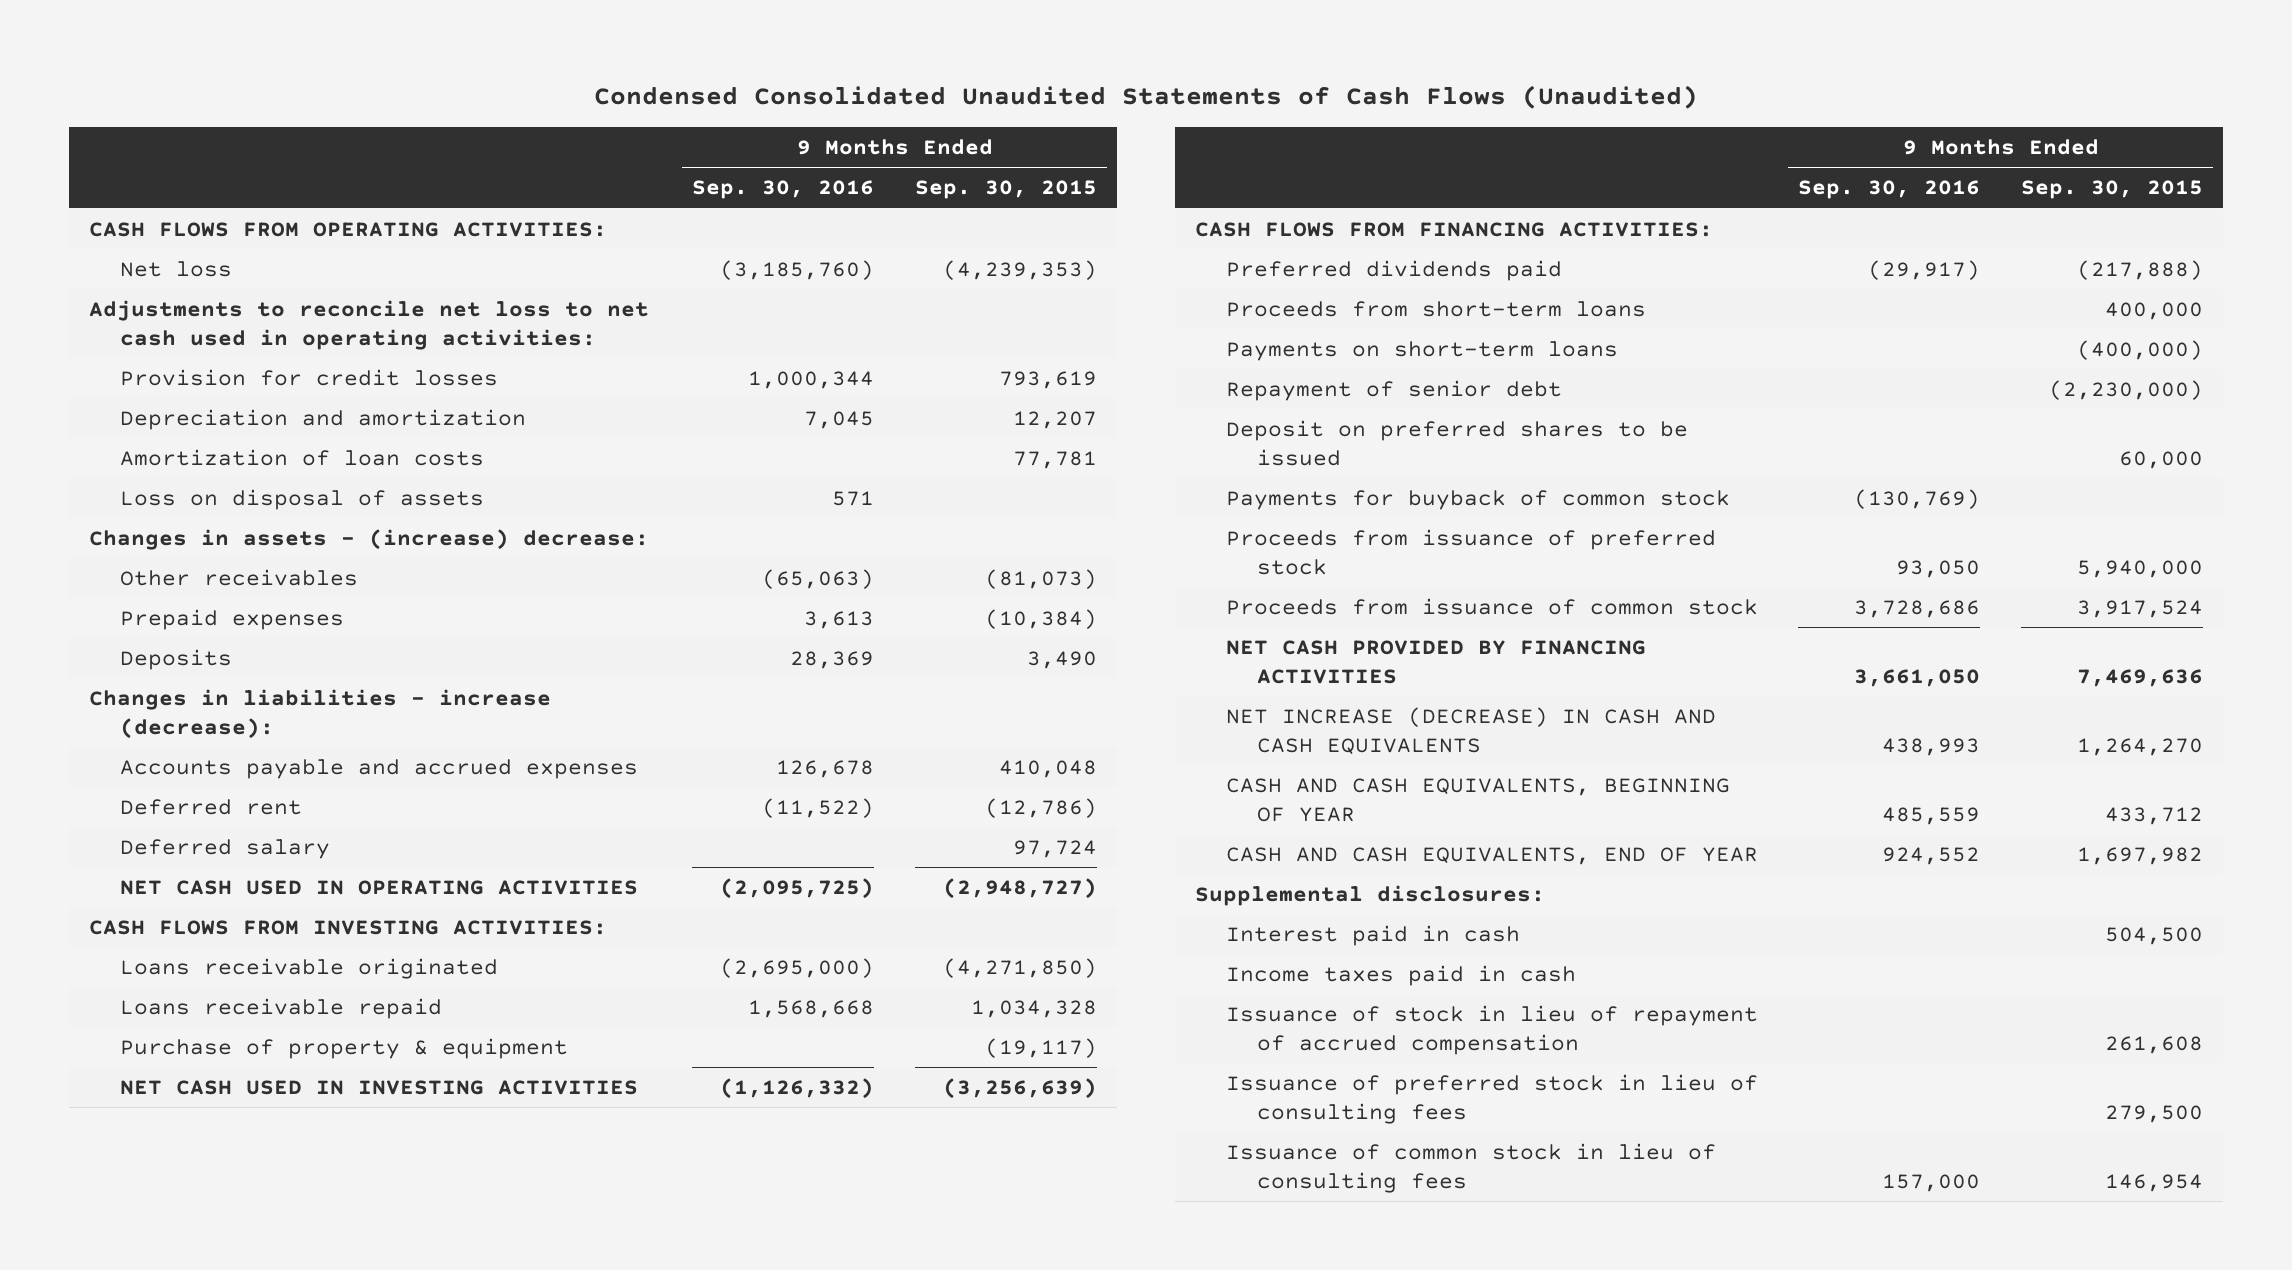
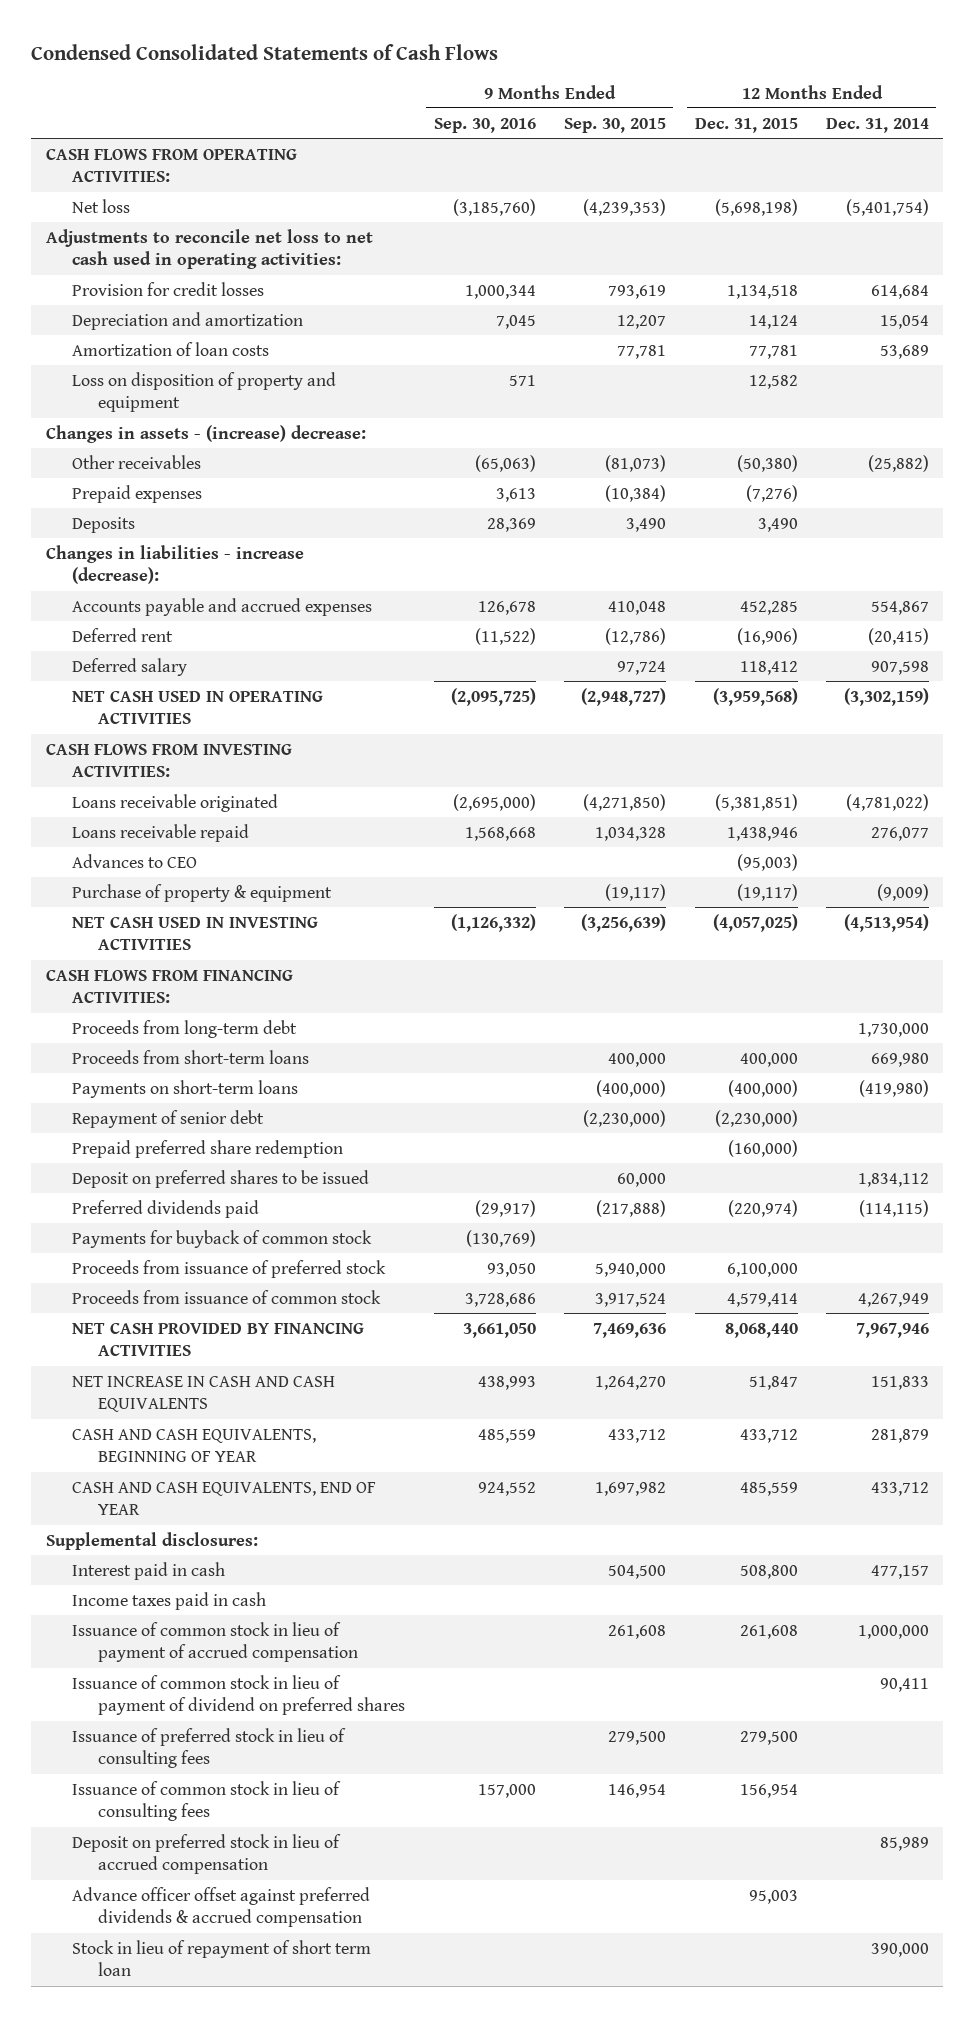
- Condensed Consolidated Unaudited Statements of Cash Flows (Unaudited)
+ Condensed Consolidated Statements of Cash Flows
- | 9 Months Ended Sep. 30, 2016 | 9 Months Ended Sep. 30, 2015
+ | 9 Months Ended Sep. 30, 2016 | 9 Months Ended Sep. 30, 2015 | 12 Months Ended Dec. 31, 2015 | 12 Months Ended Dec. 31, 2014
- Loss on disposal of assets | 571 |
+ Loss on disposition of property and equipment | 571 | | 12,582 |
+ Advances to CEO | | | (95,003) |
+ Proceeds from long-term debt | | | | 1,730,000
+ Prepaid preferred share redemption | | | (160,000) |
moved down: Preferred dividends paid | (29,917) | (217,888) | (220,974) | (114,115)
- NET INCREASE (DECREASE) IN CASH AND CASH EQUIVALENTS | 438,993 | 1,264,270
+ NET INCREASE IN CASH AND CASH EQUIVALENTS | 438,993 | 1,264,270 | 51,847 | 151,833
- Issuance of stock in lieu of repayment of accrued compensation | | 261,608
+ Issuance of common stock in lieu of payment of accrued compensation | | 261,608 | 261,608 | 1,000,000
+ Issuance of common stock in lieu of payment of dividend on preferred shares | | | | 90,411
+ Deposit on preferred stock in lieu of accrued compensation | | | | 85,989
+ Advance officer offset against preferred dividends & accrued compensation | | | 95,003 |
+ Stock in lieu of repayment of short term loan | | | | 390,000

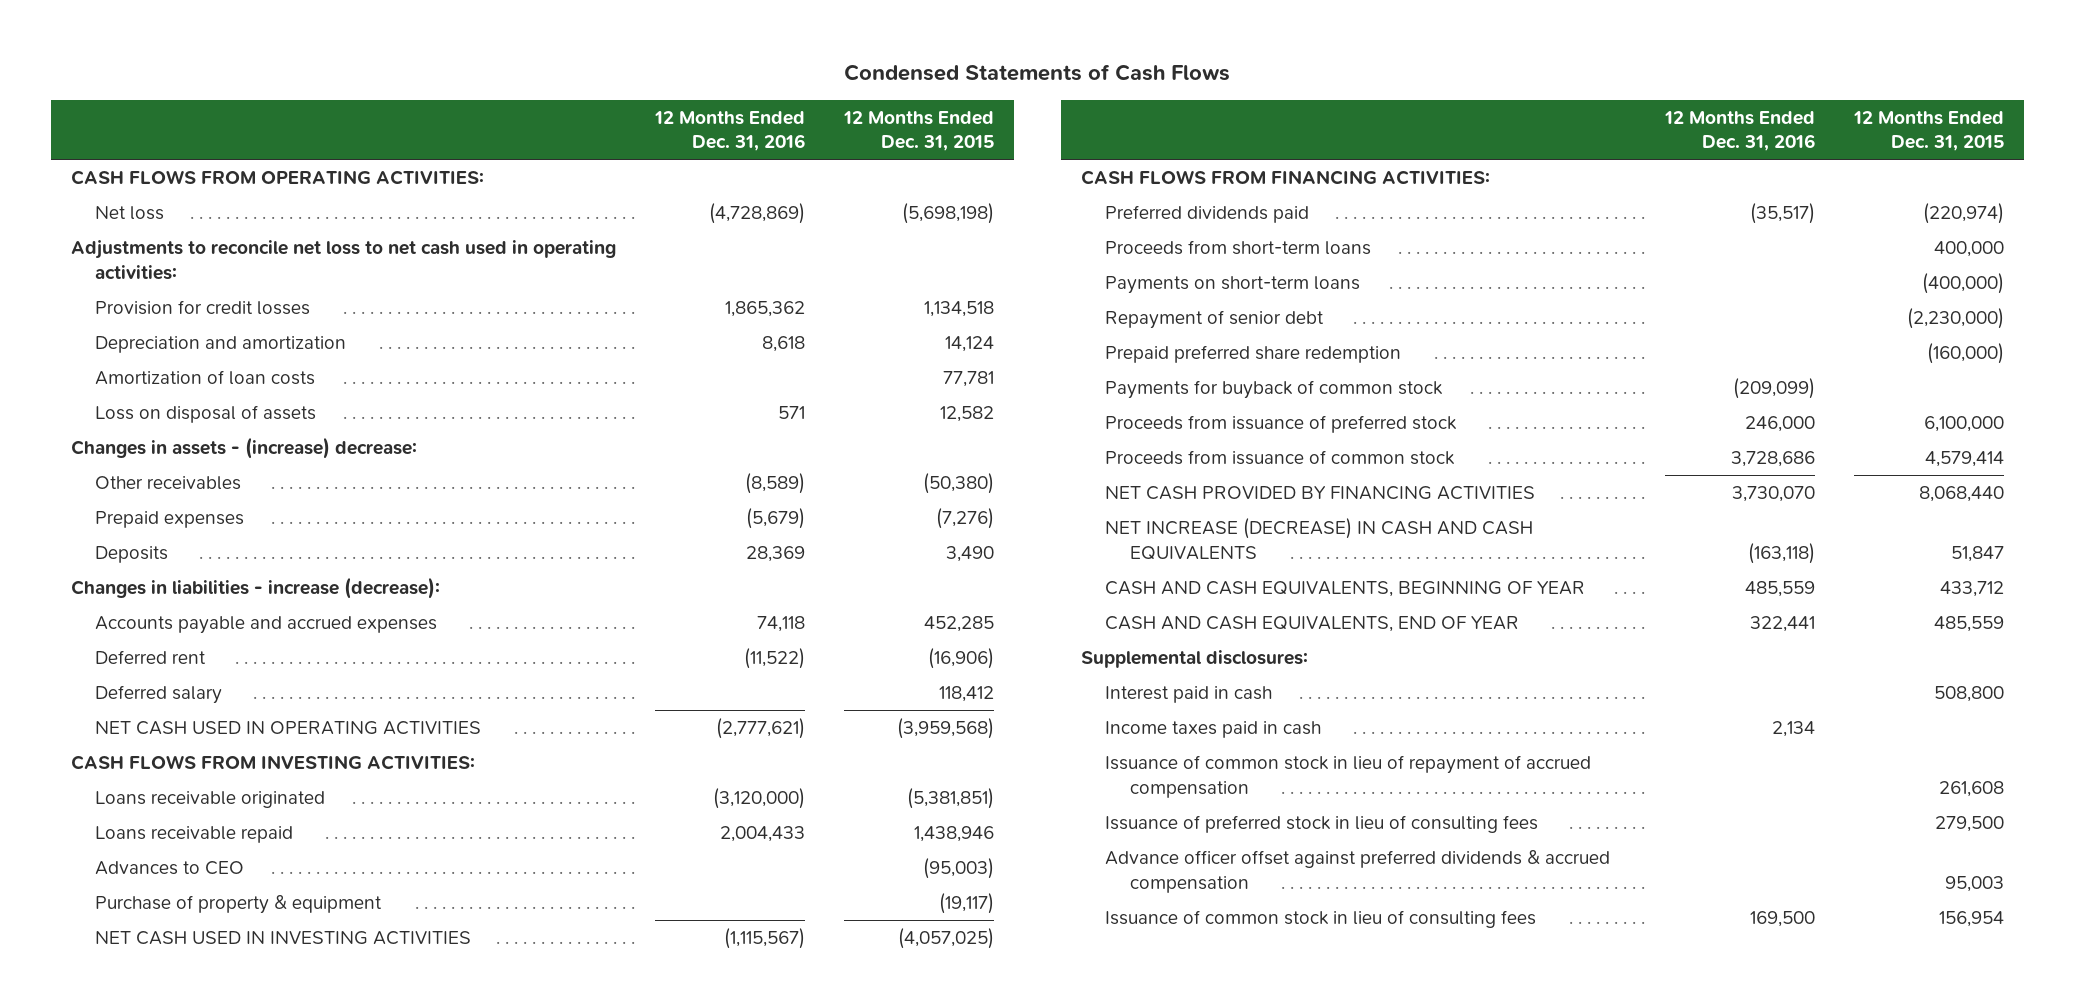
- Condensed Consolidated Statements of Cash Flows
+ Condensed Statements of Cash Flows
- | 9 Months Ended Sep. 30, 2016 | 9 Months Ended Sep. 30, 2015 | 12 Months Ended Dec. 31, 2015 | 12 Months Ended Dec. 31, 2014
+ | 12 Months Ended Dec. 31, 2016 | 12 Months Ended Dec. 31, 2015
- Loss on disposition of property and equipment | 571 | | 12,582 |
+ Loss on disposal of assets | 571 | 12,582
- Proceeds from long-term debt | | | | 1,730,000
moved up: Preferred dividends paid | (35,517) | (220,974)
- Deposit on preferred shares to be issued | | 60,000 | | 1,834,112
- NET INCREASE IN CASH AND CASH EQUIVALENTS | 438,993 | 1,264,270 | 51,847 | 151,833
+ NET INCREASE (DECREASE) IN CASH AND CASH EQUIVALENTS | (163,118) | 51,847
- Issuance of common stock in lieu of payment of accrued compensation | | 261,608 | 261,608 | 1,000,000
- Issuance of common stock in lieu of payment of dividend on preferred shares | | | | 90,411
+ Issuance of common stock in lieu of repayment of accrued compensation | | 261,608
- Deposit on preferred stock in lieu of accrued compensation | | | | 85,989
- Stock in lieu of repayment of short term loan | | | | 390,000
moved down: Issuance of common stock in lieu of consulting fees | 169,500 | 156,954

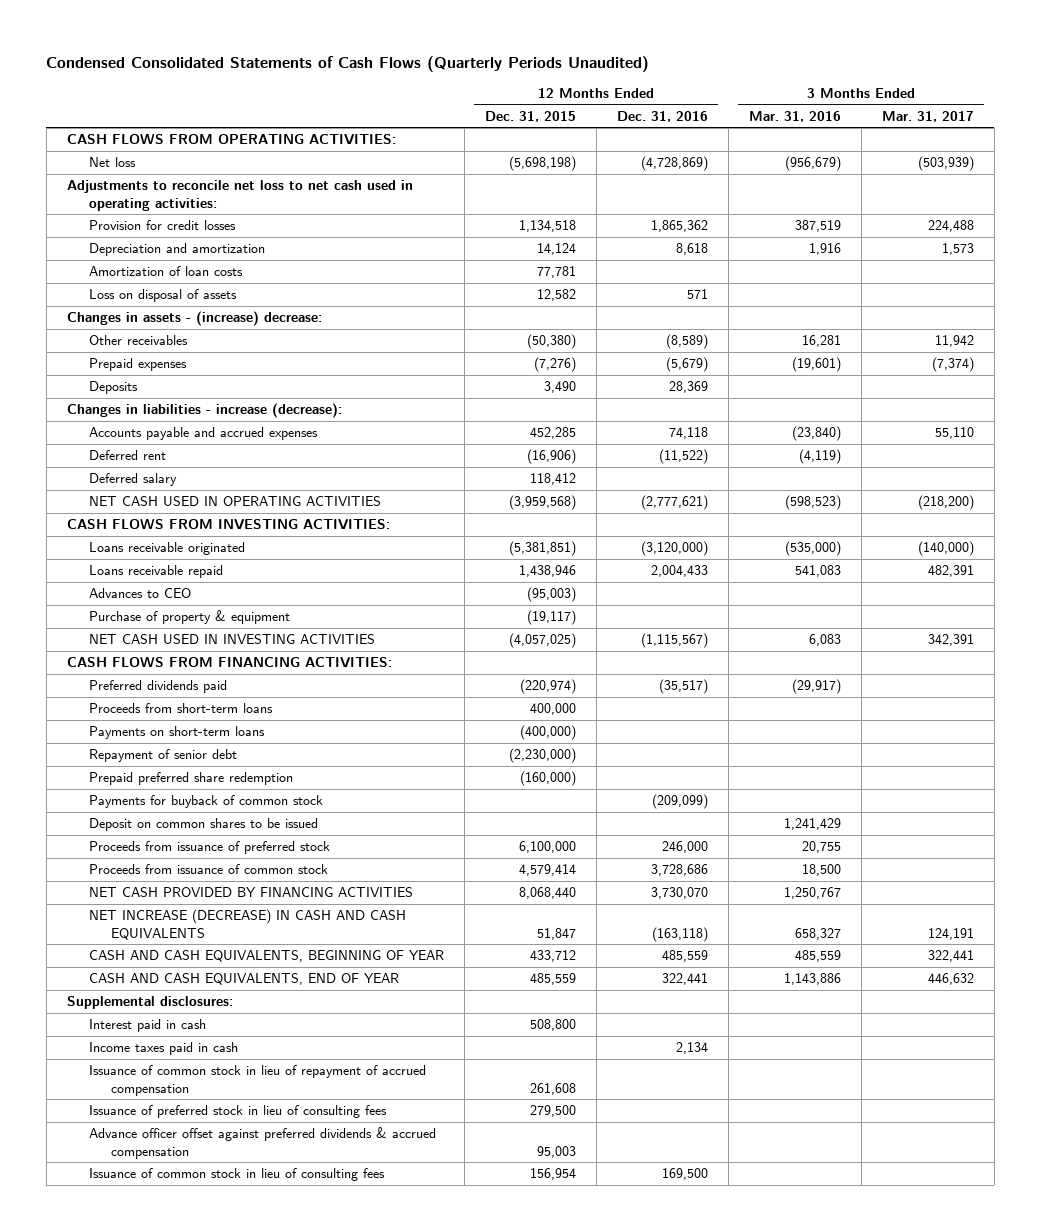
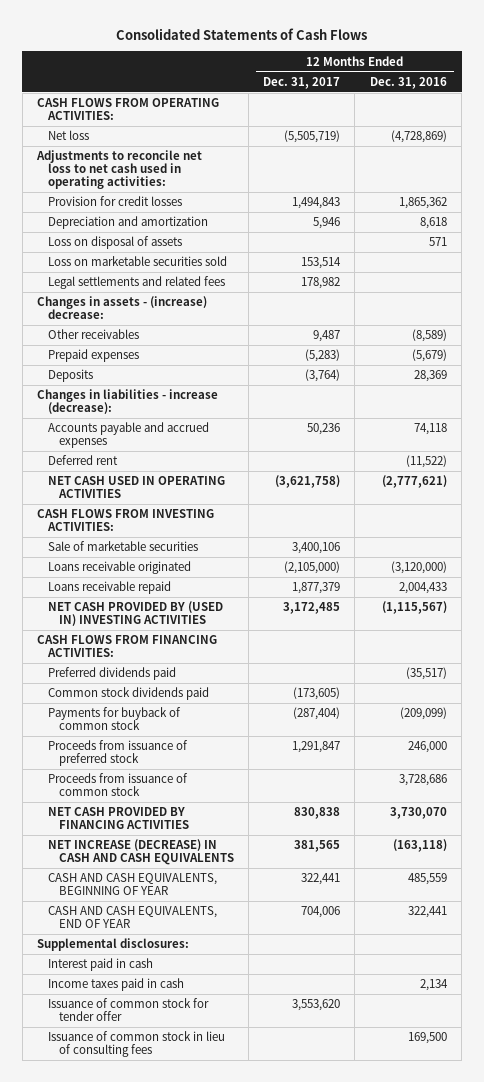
- Condensed Consolidated Statements of Cash Flows (Quarterly Periods Unaudited)
+ Consolidated Statements of Cash Flows
- | 12 Months Ended Dec. 31, 2015 | 12 Months Ended Dec. 31, 2016 | 3 Months Ended Mar. 31, 2016 | 3 Months Ended Mar. 31, 2017
+ | 12 Months Ended Dec. 31, 2017 | 12 Months Ended Dec. 31, 2016
- Amortization of loan costs | 77,781 | | |
+ Loss on marketable securities sold | 153,514 |
+ Legal settlements and related fees | 178,982 |
- Deferred salary | 118,412 | | |
+ Sale of marketable securities | 3,400,106 |
- Advances to CEO | (95,003) | | |
- Purchase of property & equipment | (19,117) | | |
- NET CASH USED IN INVESTING ACTIVITIES | (4,057,025) | (1,115,567) | 6,083 | 342,391
+ NET CASH PROVIDED BY (USED IN) INVESTING ACTIVITIES | 3,172,485 | (1,115,567)
- Proceeds from short-term loans | 400,000 | | |
- Payments on short-term loans | (400,000) | | |
- Repayment of senior debt | (2,230,000) | | |
- Prepaid preferred share redemption | (160,000) | | |
+ Common stock dividends paid | (173,605) |
- Deposit on common shares to be issued | | | 1,241,429 |
- Issuance of common stock in lieu of repayment of accrued compensation | 261,608 | | |
- Issuance of preferred stock in lieu of consulting fees | 279,500 | | |
- Advance officer offset against preferred dividends & accrued compensation | 95,003 | | |
+ Issuance of common stock for tender offer | 3,553,620 |

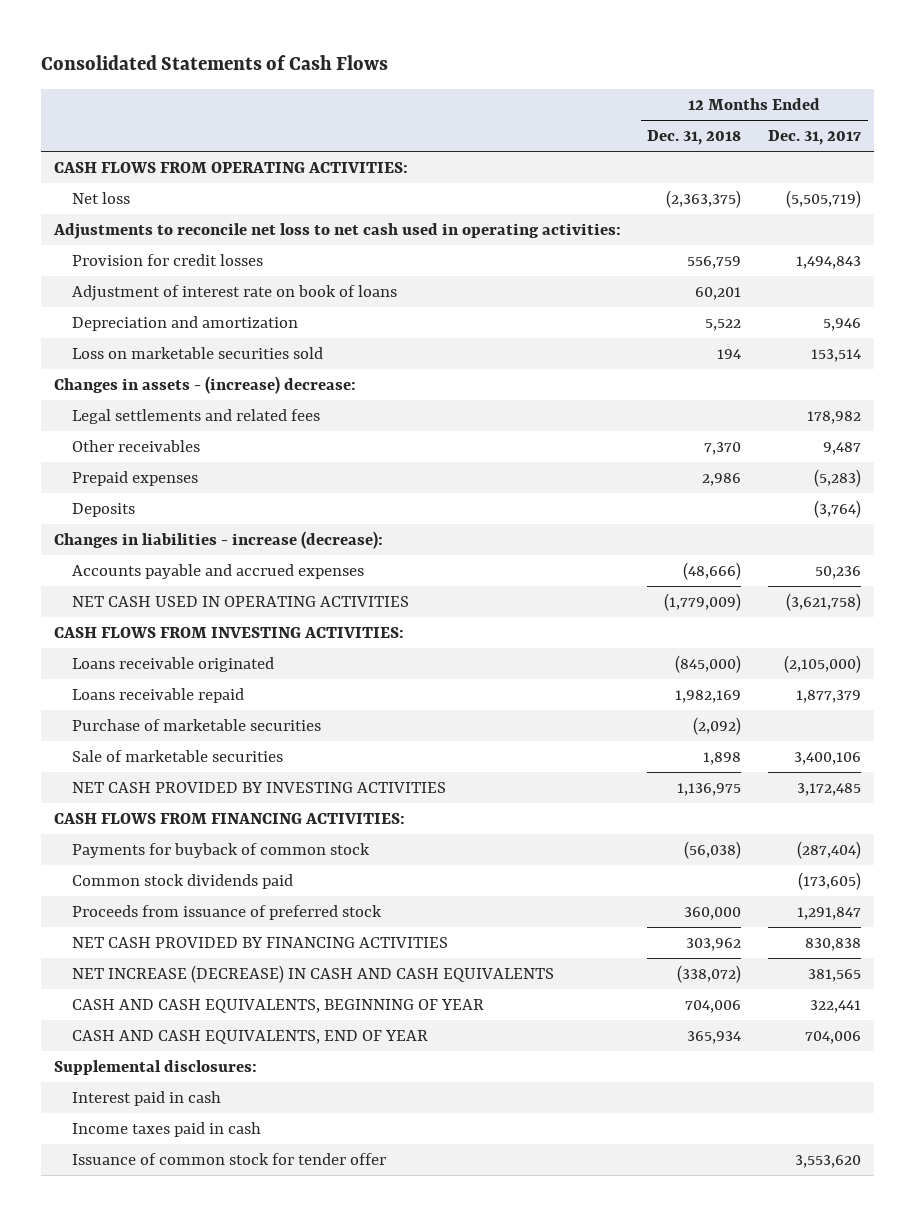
- | 12 Months Ended Dec. 31, 2017 | 12 Months Ended Dec. 31, 2016
+ | 12 Months Ended Dec. 31, 2018 | 12 Months Ended Dec. 31, 2017
+ Adjustment of interest rate on book of loans | 60,201 |
- Loss on disposal of assets | | 571
moved down: Legal settlements and related fees | | 178,982
- Deferred rent | | (11,522)
- NET CASH PROVIDED BY (USED IN) INVESTING ACTIVITIES | 3,172,485 | (1,115,567)
+ Purchase of marketable securities | (2,092) |
moved down: Sale of marketable securities | 1,898 | 3,400,106
+ NET CASH PROVIDED BY INVESTING ACTIVITIES | 1,136,975 | 3,172,485
- Preferred dividends paid | | (35,517)
moved down: Common stock dividends paid | | (173,605)
- Proceeds from issuance of common stock | | 3,728,686
- Issuance of common stock in lieu of consulting fees | | 169,500

